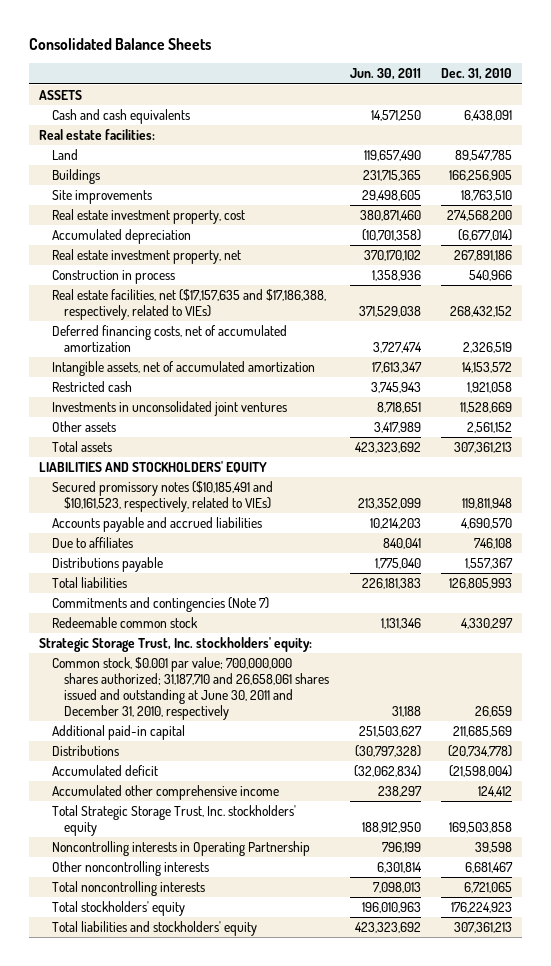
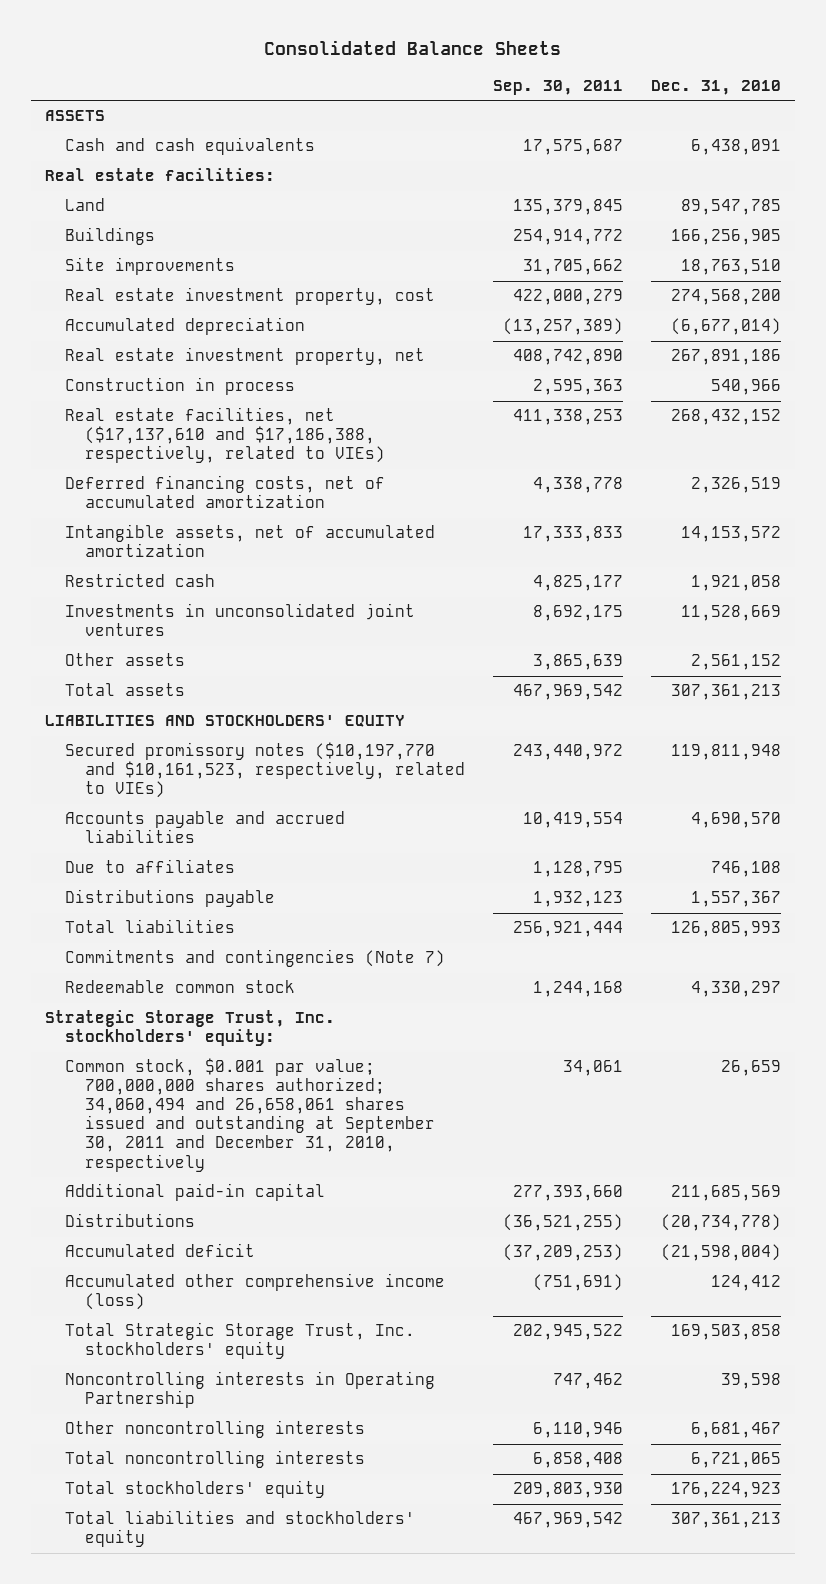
- | Jun. 30, 2011 | Dec. 31, 2010
+ | Sep. 30, 2011 | Dec. 31, 2010
- Real estate facilities, net ($17,157,635 and $17,186,388, respectively, related to VIEs) | 371,529,038 | 268,432,152
+ Real estate facilities, net ($17,137,610 and $17,186,388, respectively, related to VIEs) | 411,338,253 | 268,432,152
- Secured promissory notes ($10,185,491 and $10,161,523, respectively, related to VIEs) | 213,352,099 | 119,811,948
+ Secured promissory notes ($10,197,770 and $10,161,523, respectively, related to VIEs) | 243,440,972 | 119,811,948
- Common stock, $0.001 par value; 700,000,000 shares authorized; 31,187,710 and 26,658,061 shares issued and outstanding at June 30, 2011 and December 31, 2010, respectively | 31,188 | 26,659
+ Common stock, $0.001 par value; 700,000,000 shares authorized; 34,060,494 and 26,658,061 shares issued and outstanding at September 30, 2011 and December 31, 2010, respectively | 34,061 | 26,659
- Accumulated other comprehensive income | 238,297 | 124,412
+ Accumulated other comprehensive income (loss) | (751,691) | 124,412

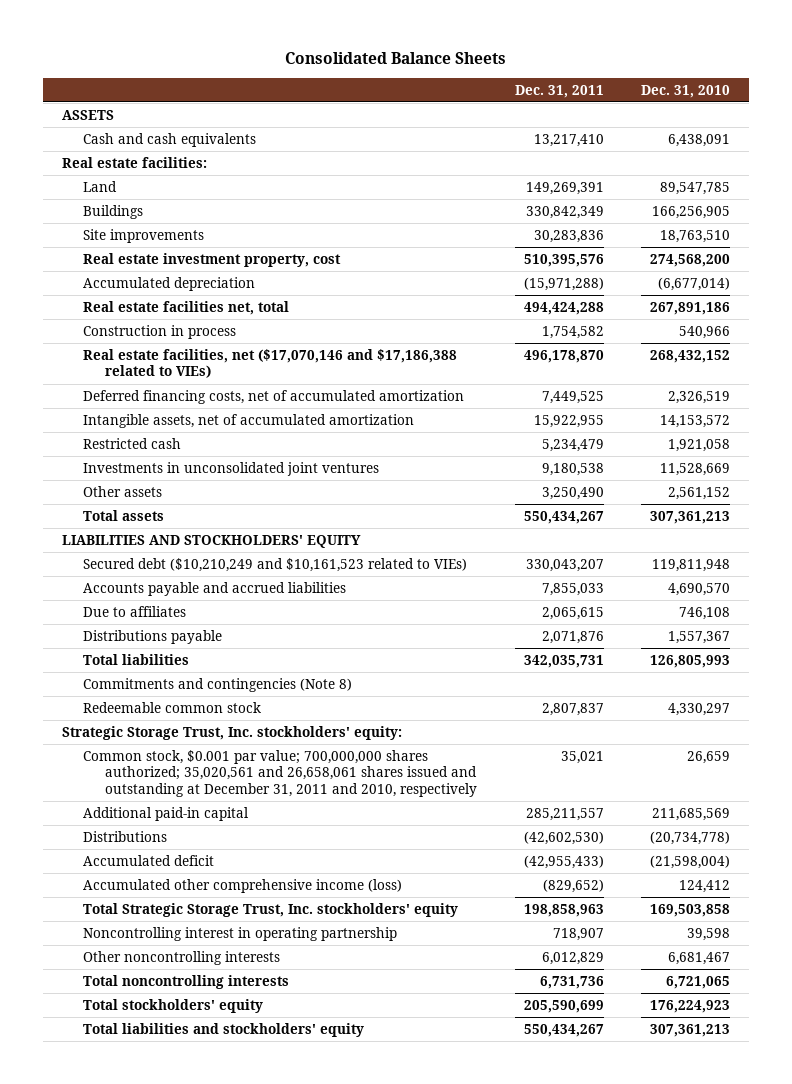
- | Sep. 30, 2011 | Dec. 31, 2010
+ | Dec. 31, 2011 | Dec. 31, 2010
- Real estate investment property, net | 408,742,890 | 267,891,186
+ Real estate facilities net, total | 494,424,288 | 267,891,186
- Real estate facilities, net ($17,137,610 and $17,186,388, respectively, related to VIEs) | 411,338,253 | 268,432,152
+ Real estate facilities, net ($17,070,146 and $17,186,388 related to VIEs) | 496,178,870 | 268,432,152
- Secured promissory notes ($10,197,770 and $10,161,523, respectively, related to VIEs) | 243,440,972 | 119,811,948
+ Secured debt ($10,210,249 and $10,161,523 related to VIEs) | 330,043,207 | 119,811,948
- Commitments and contingencies (Note 7)
+ Commitments and contingencies (Note 8)
- Common stock, $0.001 par value; 700,000,000 shares authorized; 34,060,494 and 26,658,061 shares issued and outstanding at September 30, 2011 and December 31, 2010, respectively | 34,061 | 26,659
+ Common stock, $0.001 par value; 700,000,000 shares authorized; 35,020,561 and 26,658,061 shares issued and outstanding at December 31, 2011 and 2010, respectively | 35,021 | 26,659
- Noncontrolling interests in Operating Partnership | 747,462 | 39,598
+ Noncontrolling interest in operating partnership | 718,907 | 39,598

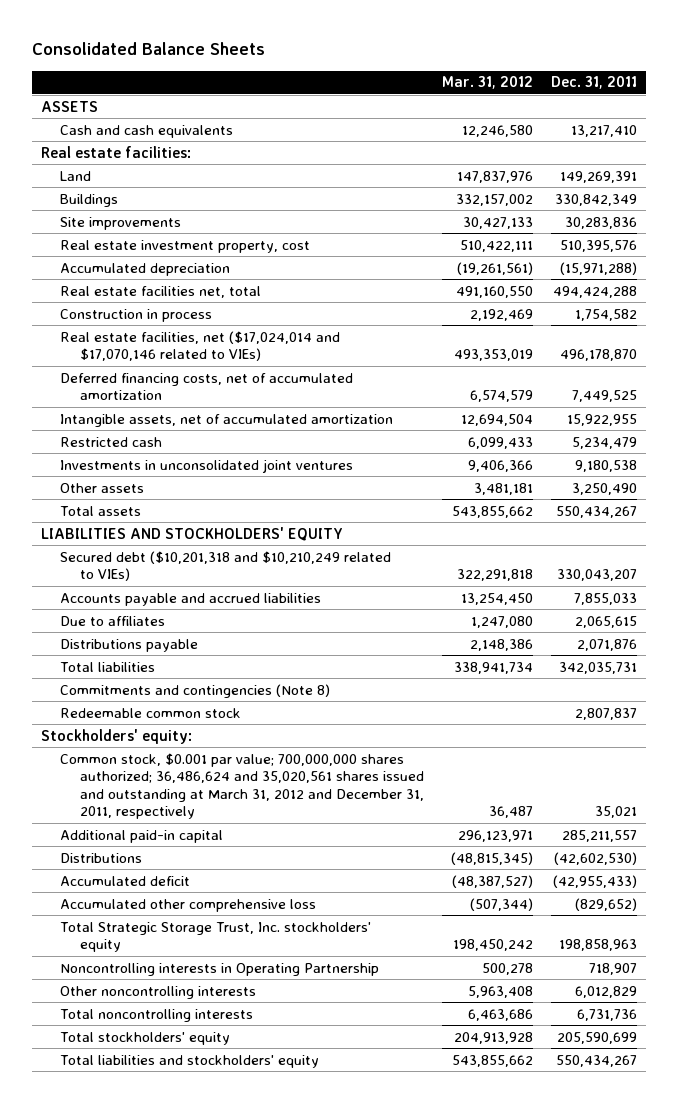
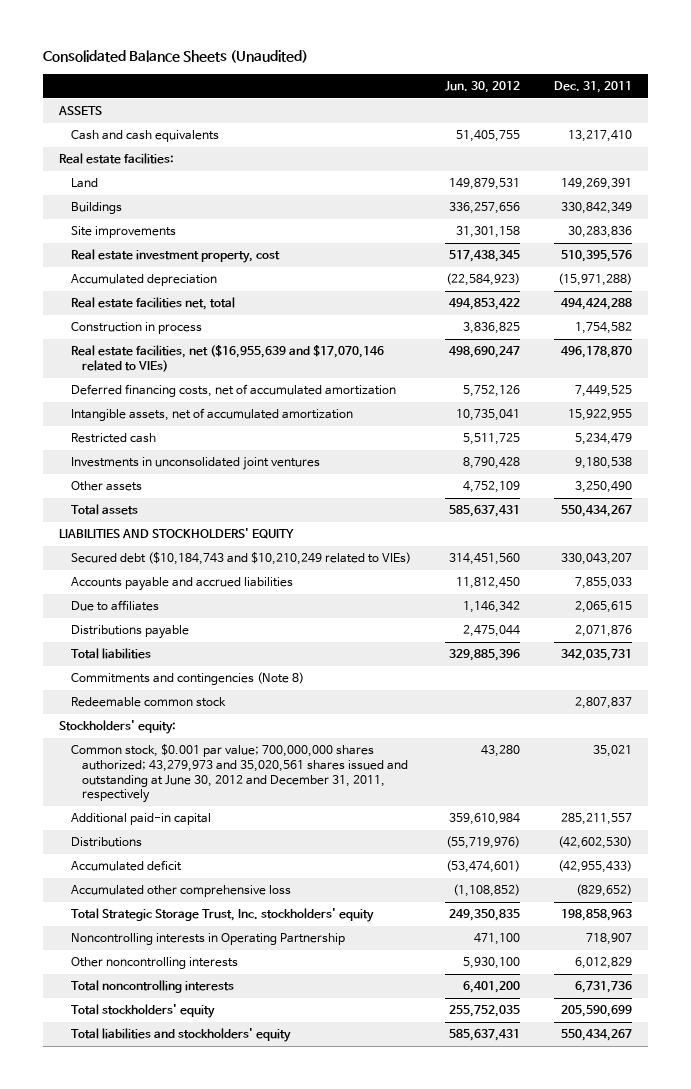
- Consolidated Balance Sheets
+ Consolidated Balance Sheets (Unaudited)
- | Mar. 31, 2012 | Dec. 31, 2011
+ | Jun. 30, 2012 | Dec. 31, 2011
- Real estate facilities, net ($17,024,014 and $17,070,146 related to VIEs) | 493,353,019 | 496,178,870
+ Real estate facilities, net ($16,955,639 and $17,070,146 related to VIEs) | 498,690,247 | 496,178,870
- Secured debt ($10,201,318 and $10,210,249 related to VIEs) | 322,291,818 | 330,043,207
+ Secured debt ($10,184,743 and $10,210,249 related to VIEs) | 314,451,560 | 330,043,207
- Common stock, $0.001 par value; 700,000,000 shares authorized; 36,486,624 and 35,020,561 shares issued and outstanding at March 31, 2012 and December 31, 2011, respectively | 36,487 | 35,021
+ Common stock, $0.001 par value; 700,000,000 shares authorized; 43,279,973 and 35,020,561 shares issued and outstanding at June 30, 2012 and December 31, 2011, respectively | 43,280 | 35,021

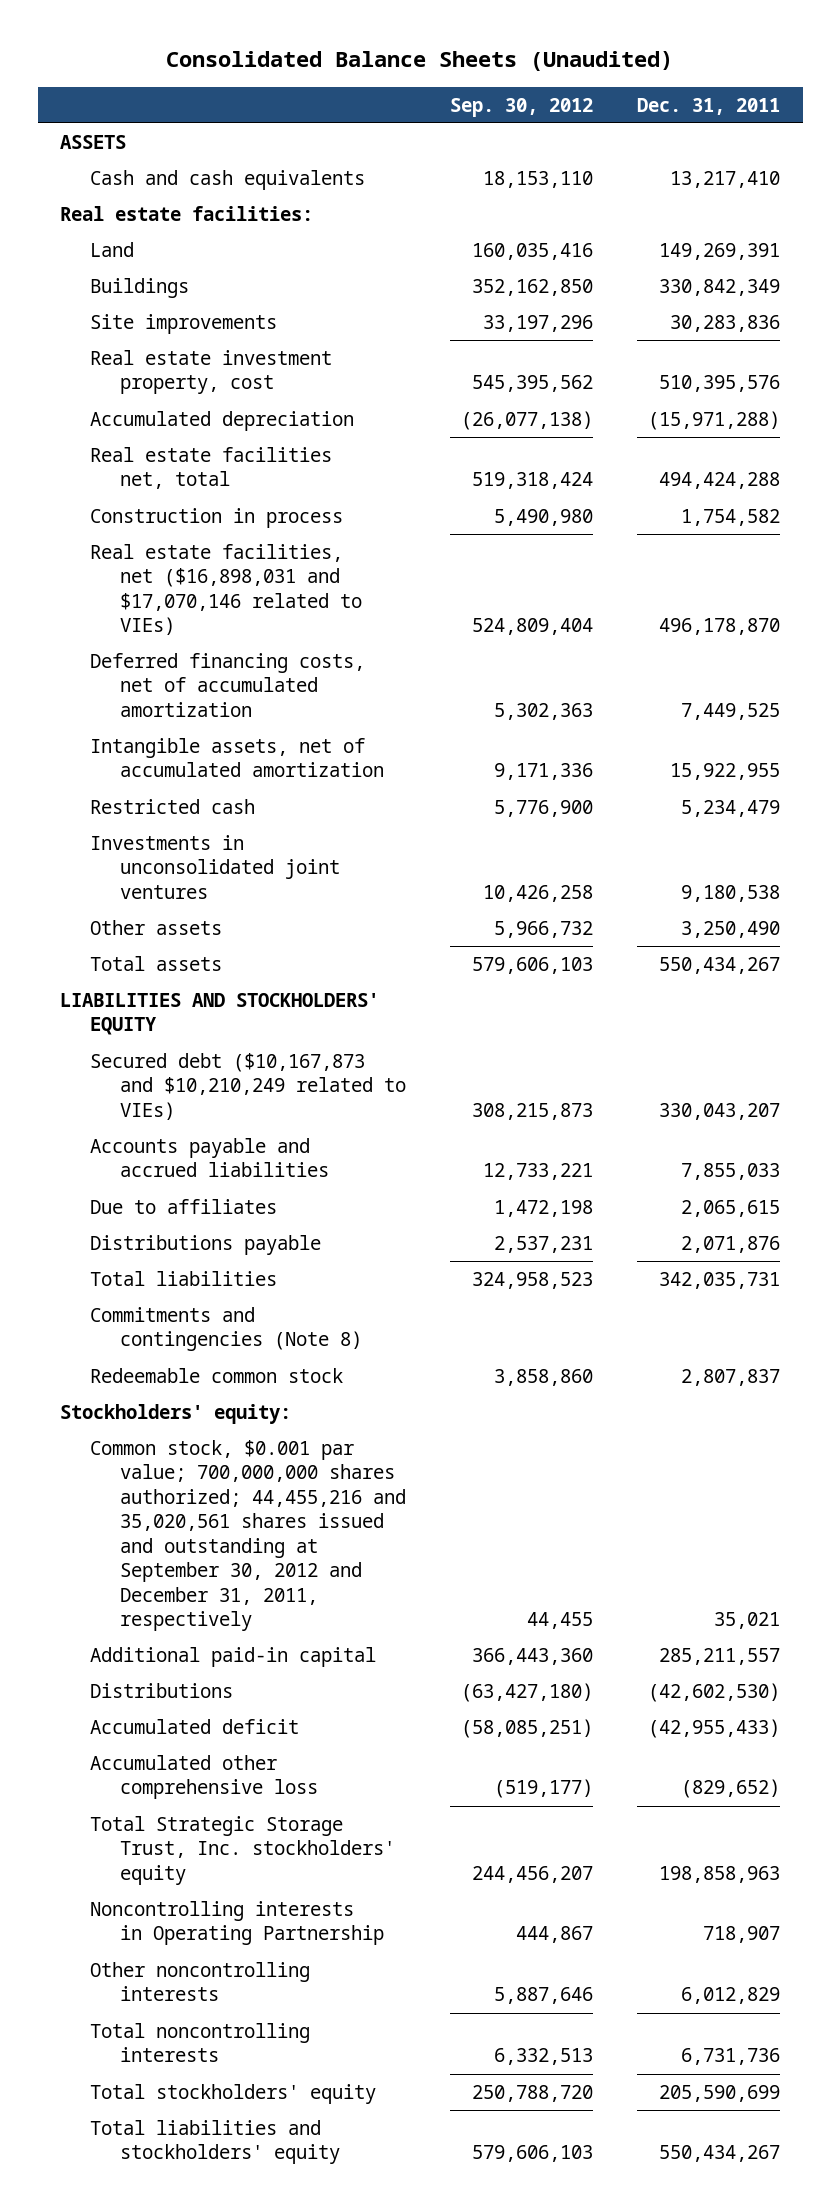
- | Jun. 30, 2012 | Dec. 31, 2011
+ | Sep. 30, 2012 | Dec. 31, 2011
- Real estate facilities, net ($16,955,639 and $17,070,146 related to VIEs) | 498,690,247 | 496,178,870
+ Real estate facilities, net ($16,898,031 and $17,070,146 related to VIEs) | 524,809,404 | 496,178,870
- Secured debt ($10,184,743 and $10,210,249 related to VIEs) | 314,451,560 | 330,043,207
+ Secured debt ($10,167,873 and $10,210,249 related to VIEs) | 308,215,873 | 330,043,207
- Common stock, $0.001 par value; 700,000,000 shares authorized; 43,279,973 and 35,020,561 shares issued and outstanding at June 30, 2012 and December 31, 2011, respectively | 43,280 | 35,021
+ Common stock, $0.001 par value; 700,000,000 shares authorized; 44,455,216 and 35,020,561 shares issued and outstanding at September 30, 2012 and December 31, 2011, respectively | 44,455 | 35,021

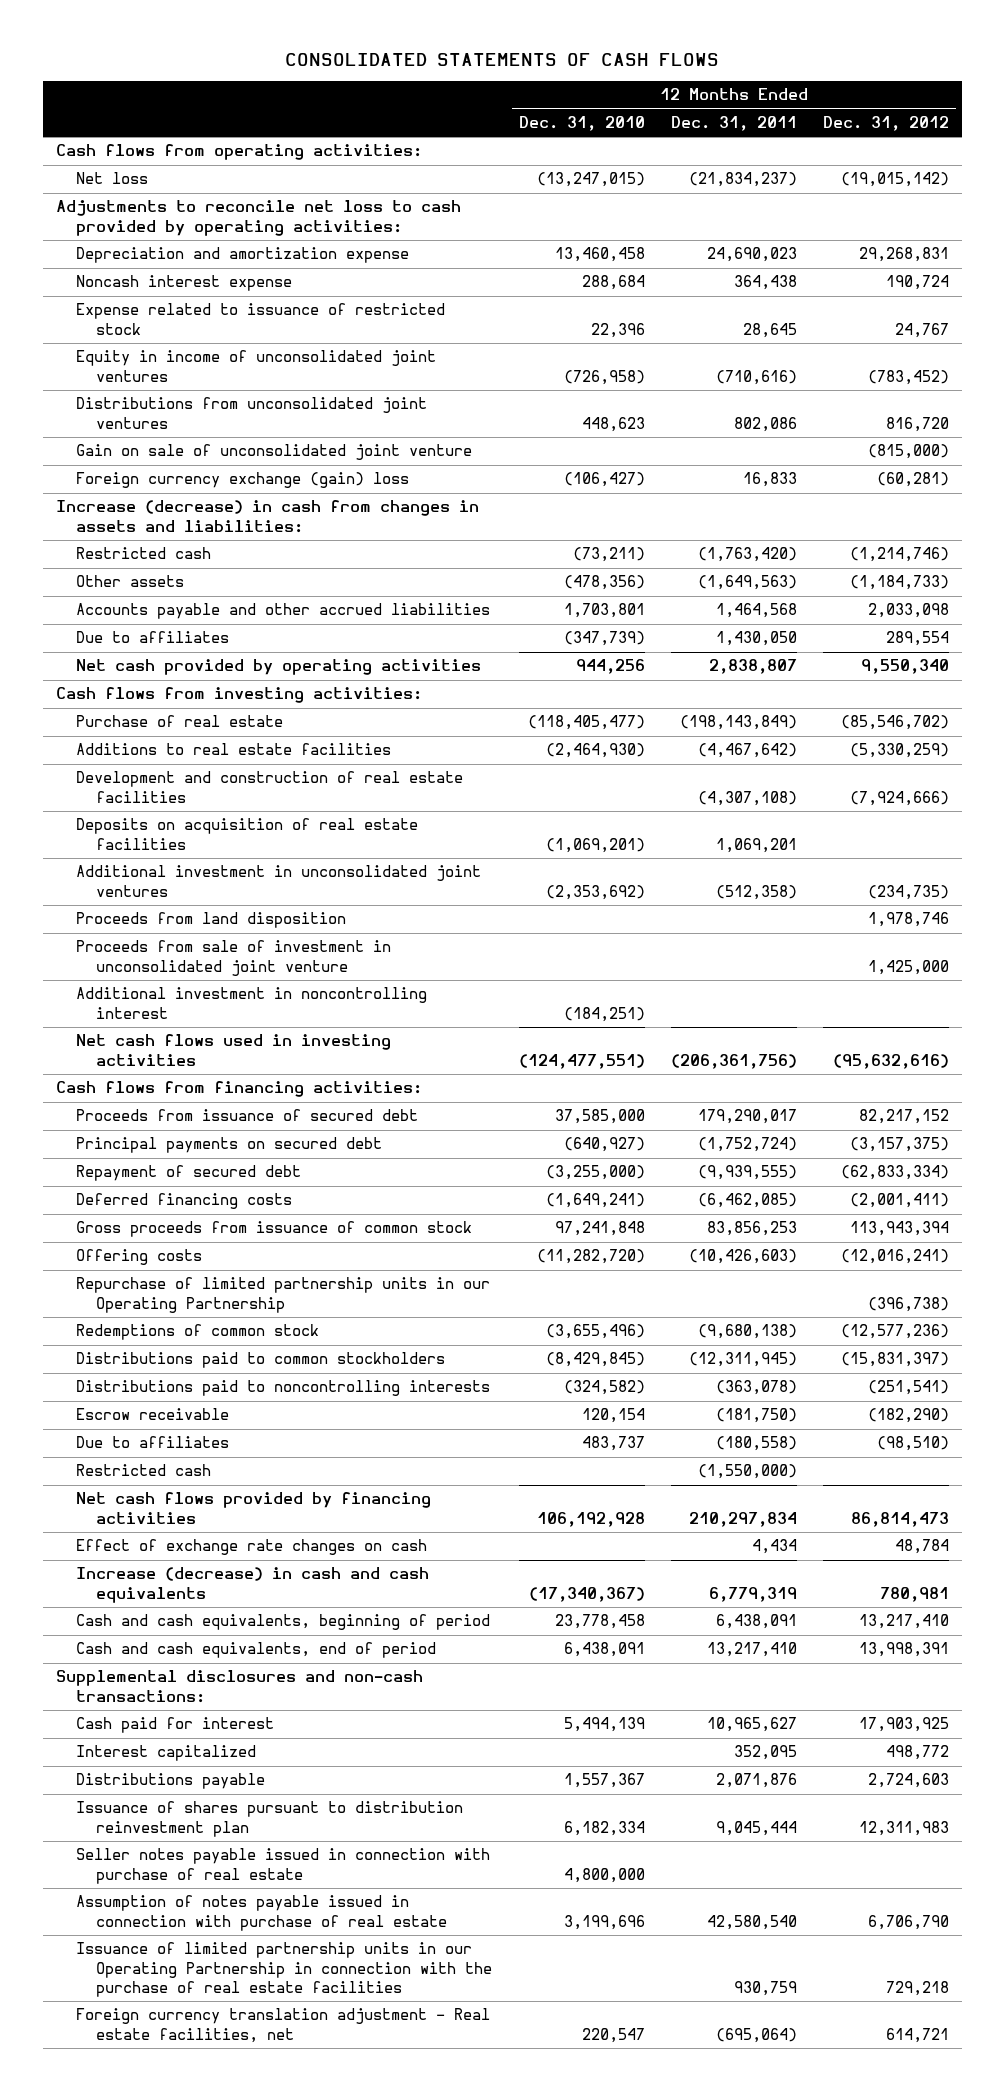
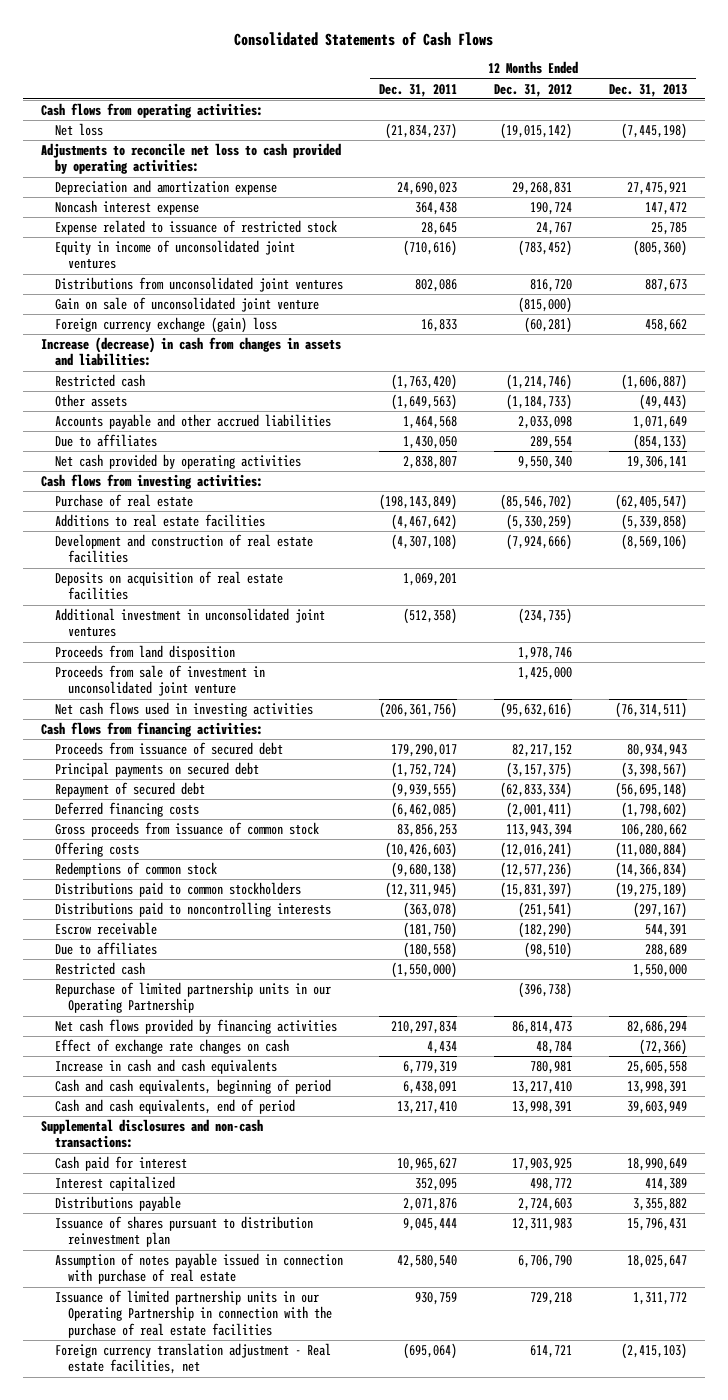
- CONSOLIDATED STATEMENTS OF CASH FLOWS
+ Consolidated Statements of Cash Flows
- | 12 Months Ended Dec. 31, 2010 | 12 Months Ended Dec. 31, 2011 | 12 Months Ended Dec. 31, 2012
+ | 12 Months Ended Dec. 31, 2011 | 12 Months Ended Dec. 31, 2012 | 12 Months Ended Dec. 31, 2013
- Additional investment in noncontrolling interest | (184,251) | |
moved down: Repurchase of limited partnership units in our Operating Partnership | | (396,738) |
- Increase (decrease) in cash and cash equivalents | (17,340,367) | 6,779,319 | 780,981
+ Increase in cash and cash equivalents | 6,779,319 | 780,981 | 25,605,558
- Seller notes payable issued in connection with purchase of real estate | 4,800,000 | |

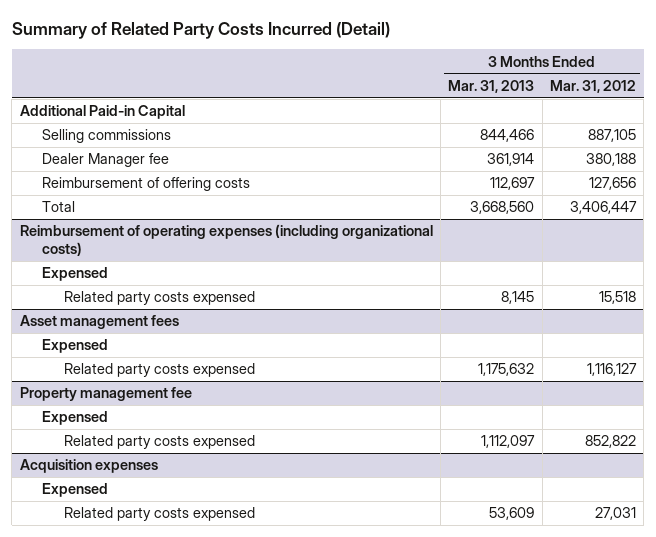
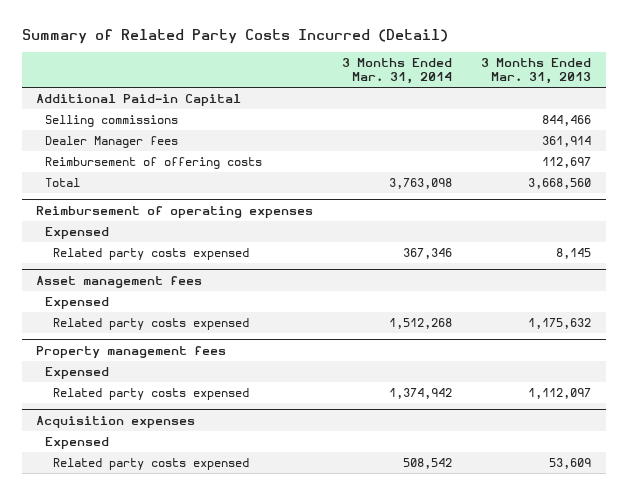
- | 3 Months Ended Mar. 31, 2013 | 3 Months Ended Mar. 31, 2012
+ | 3 Months Ended Mar. 31, 2014 | 3 Months Ended Mar. 31, 2013
- Dealer Manager fee | 361,914 | 380,188
+ Dealer Manager fees | | 361,914
- Reimbursement of operating expenses (including organizational costs)
+ Reimbursement of operating expenses
- Property management fee
+ Property management fees

